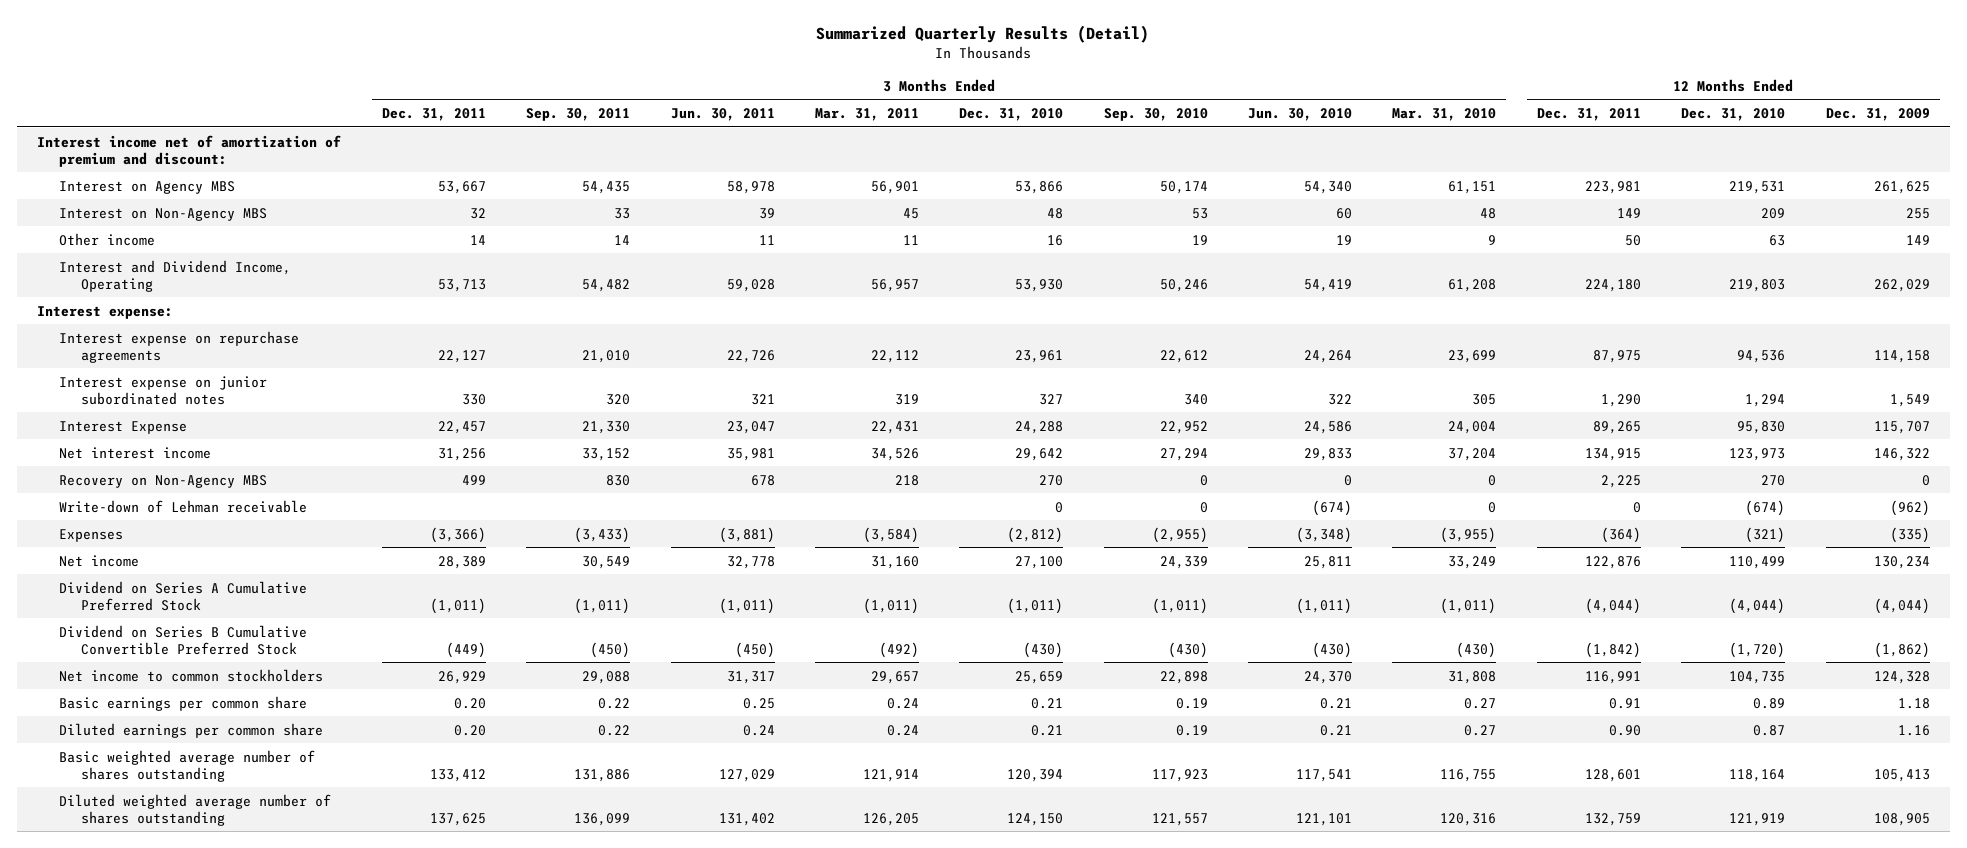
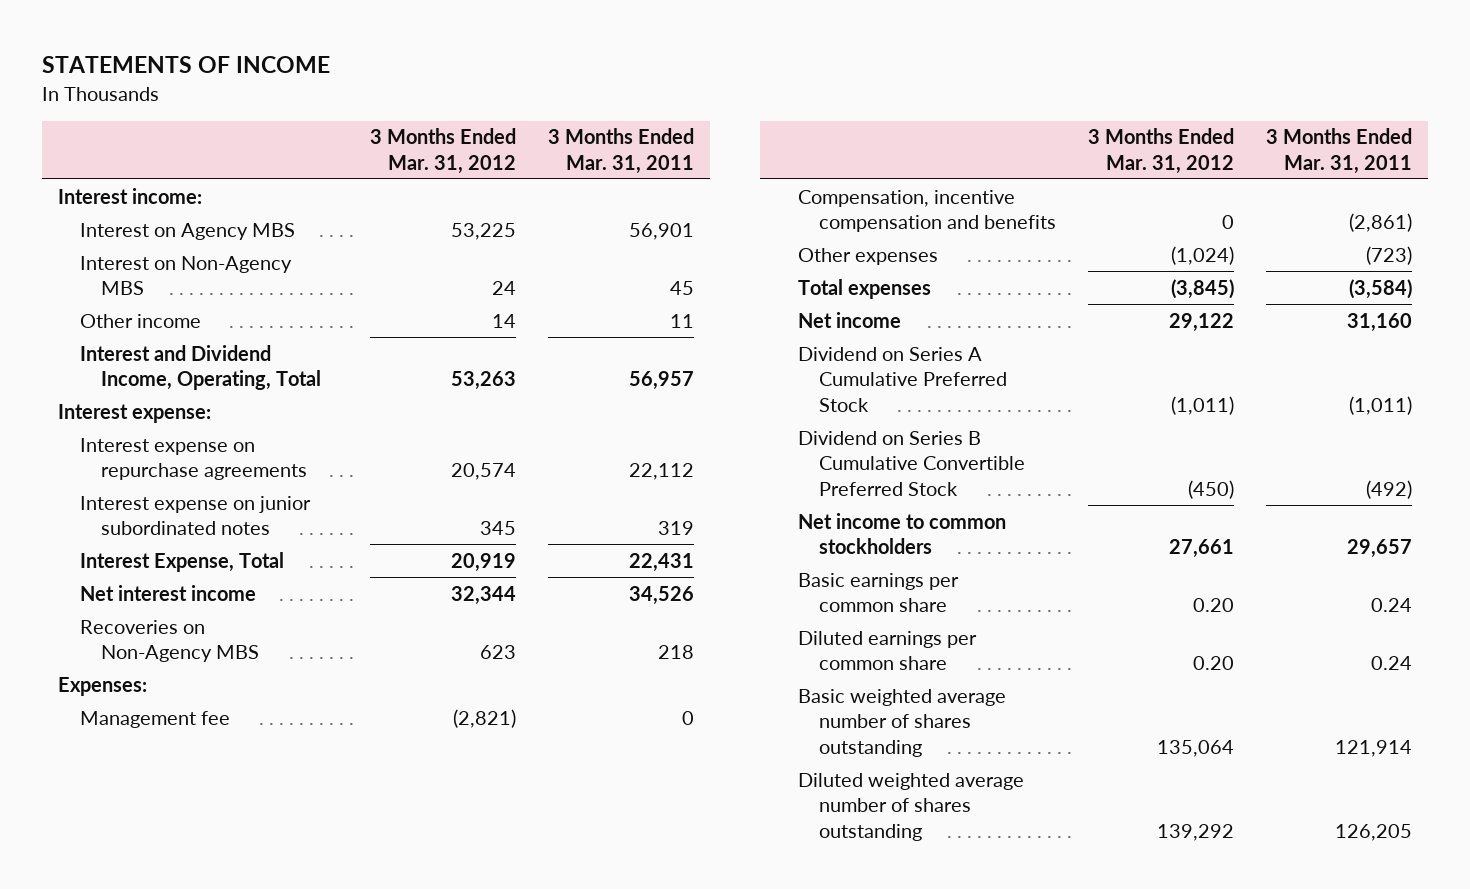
- Summarized Quarterly Results (Detail)
+ STATEMENTS OF INCOME
- | 3 Months Ended Dec. 31, 2011 | 3 Months Ended Sep. 30, 2011 | 3 Months Ended Jun. 30, 2011 | 3 Months Ended Mar. 31, 2011 | 3 Months Ended Dec. 31, 2010 | 3 Months Ended Sep. 30, 2010 | 3 Months Ended Jun. 30, 2010 | 3 Months Ended Mar. 31, 2010 | 12 Months Ended Dec. 31, 2011 | 12 Months Ended Dec. 31, 2010 | 12 Months Ended Dec. 31, 2009
+ | 3 Months Ended Mar. 31, 2012 | 3 Months Ended Mar. 31, 2011
- Interest income net of amortization of premium and discount:
+ Interest income:
- Interest and Dividend Income, Operating | 53,713 | 54,482 | 59,028 | 56,957 | 53,930 | 50,246 | 54,419 | 61,208 | 224,180 | 219,803 | 262,029
+ Interest and Dividend Income, Operating, Total | 53,263 | 56,957
- Interest Expense | 22,457 | 21,330 | 23,047 | 22,431 | 24,288 | 22,952 | 24,586 | 24,004 | 89,265 | 95,830 | 115,707
+ Interest Expense, Total | 20,919 | 22,431
- Recovery on Non-Agency MBS | 499 | 830 | 678 | 218 | 270 | 0 | 0 | 0 | 2,225 | 270 | 0
- Write-down of Lehman receivable | | | | | 0 | 0 | (674) | 0 | 0 | (674) | (962)
- Expenses | (3,366) | (3,433) | (3,881) | (3,584) | (2,812) | (2,955) | (3,348) | (3,955) | (364) | (321) | (335)
+ Recoveries on Non-Agency MBS | 623 | 218
+ Expenses:
+ Management fee | (2,821) | 0
+ Compensation, incentive compensation and benefits | 0 | (2,861)
+ Other expenses | (1,024) | (723)
+ Total expenses | (3,845) | (3,584)

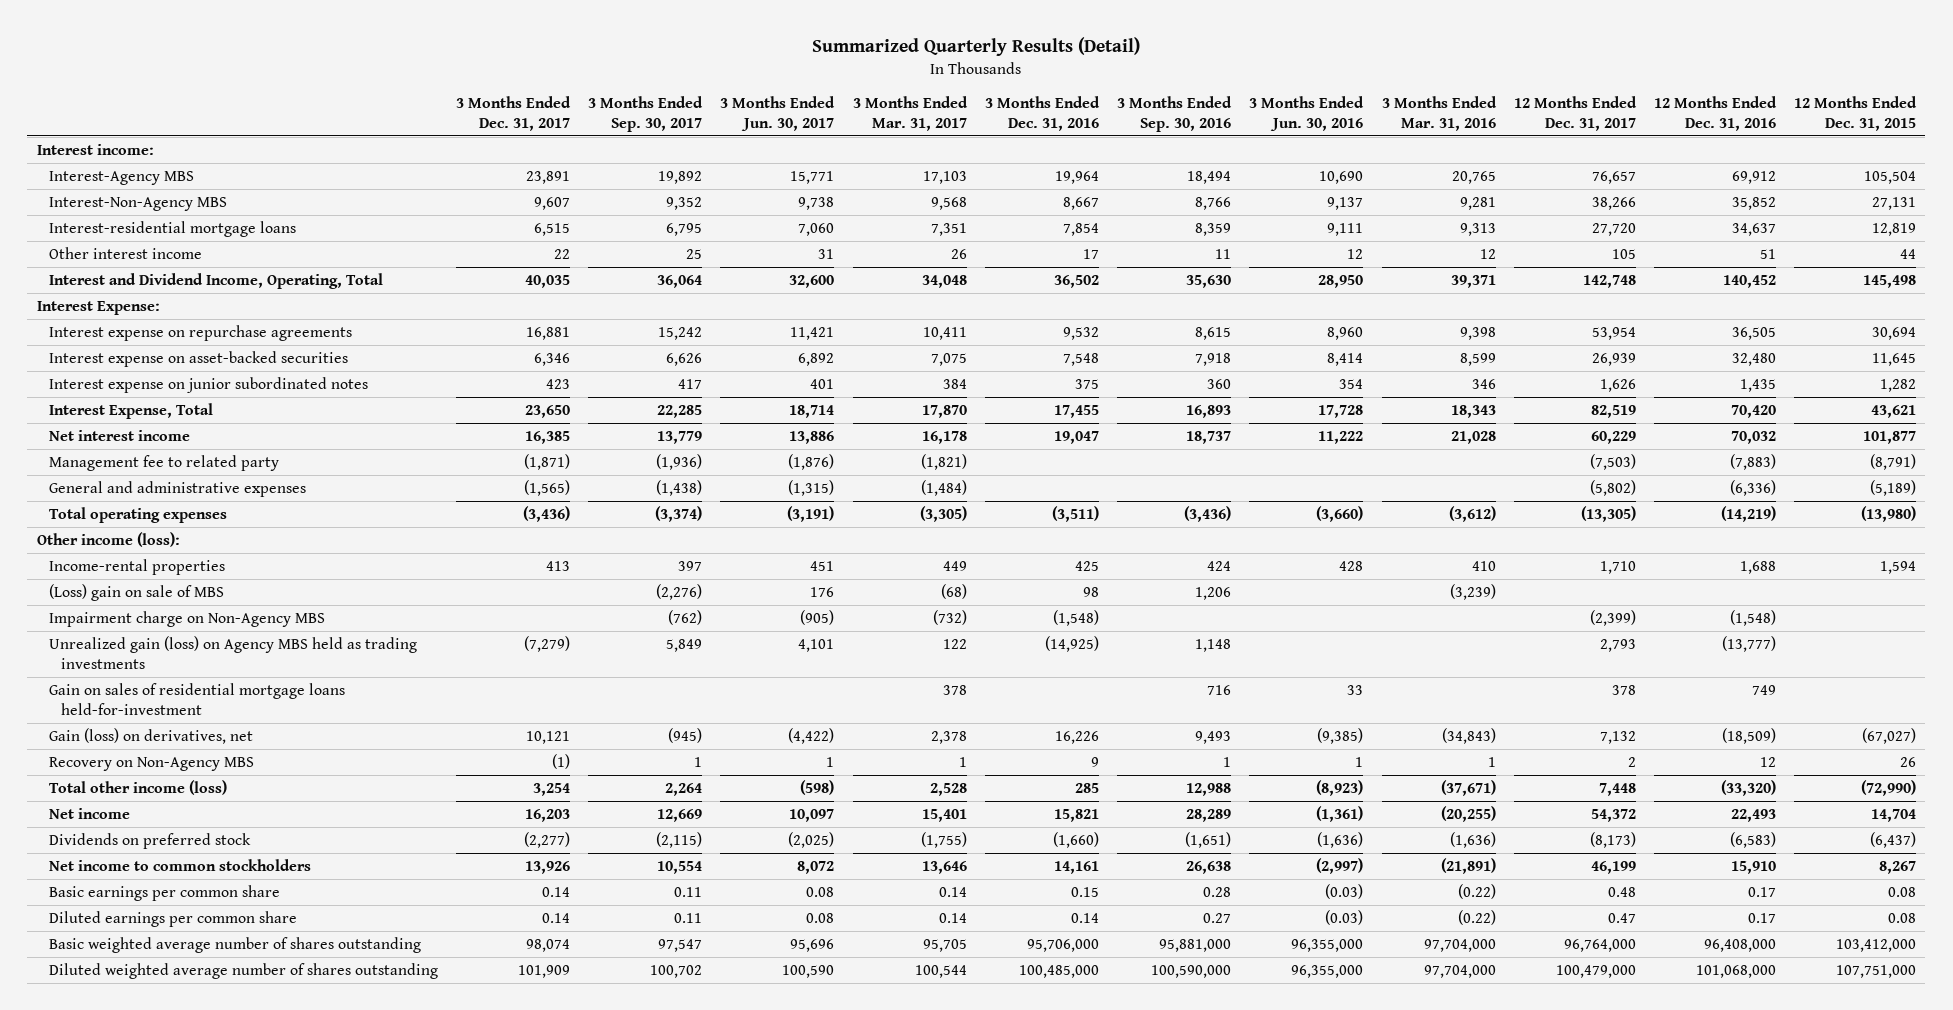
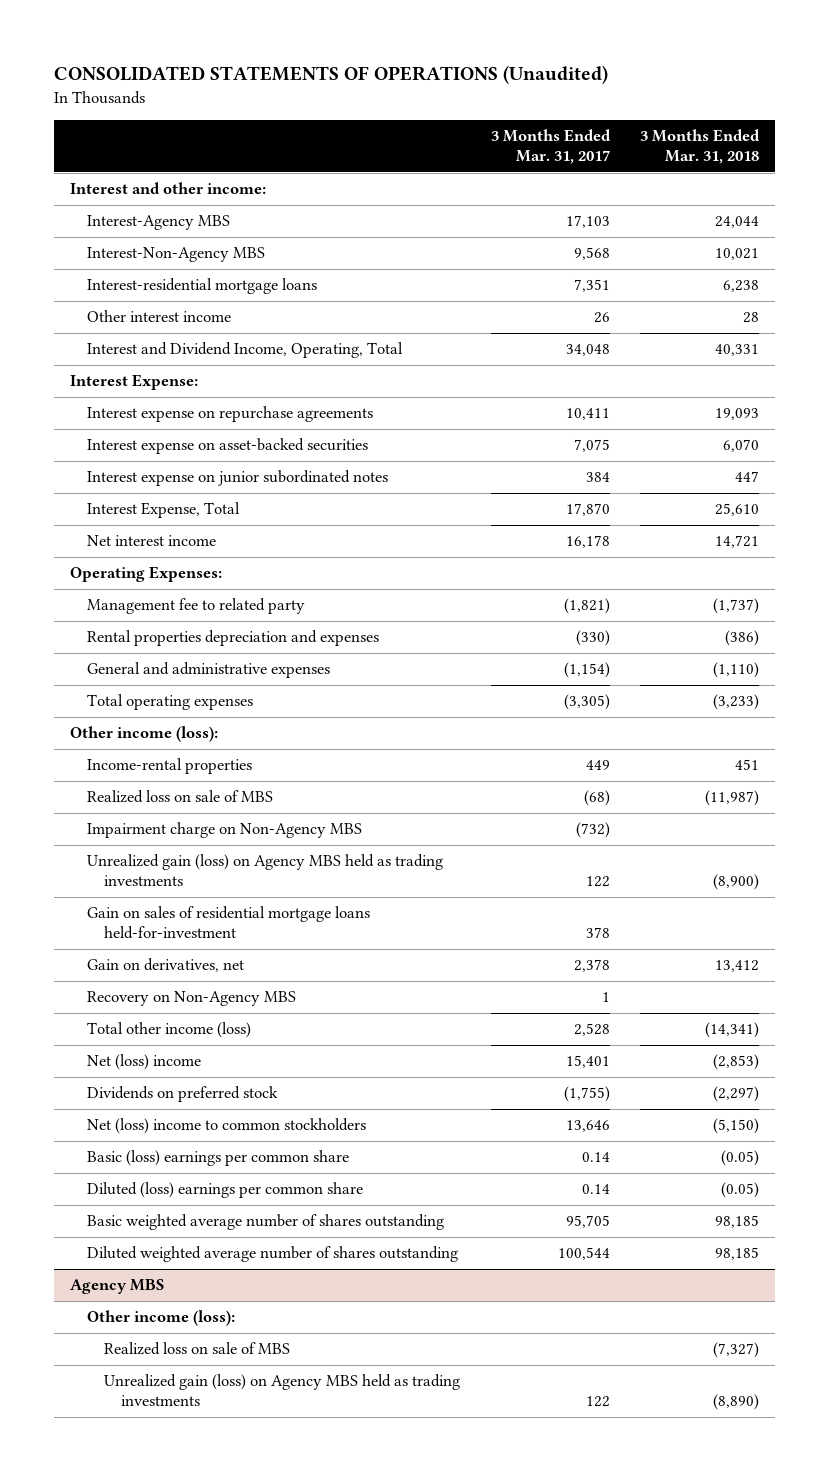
- Summarized Quarterly Results (Detail)
+ CONSOLIDATED STATEMENTS OF OPERATIONS (Unaudited)
- | 3 Months Ended Dec. 31, 2017 | 3 Months Ended Sep. 30, 2017 | 3 Months Ended Jun. 30, 2017 | 3 Months Ended Mar. 31, 2017 | 3 Months Ended Dec. 31, 2016 | 3 Months Ended Sep. 30, 2016 | 3 Months Ended Jun. 30, 2016 | 3 Months Ended Mar. 31, 2016 | 12 Months Ended Dec. 31, 2017 | 12 Months Ended Dec. 31, 2016 | 12 Months Ended Dec. 31, 2015
+ | 3 Months Ended Mar. 31, 2017 | 3 Months Ended Mar. 31, 2018
- Interest income:
+ Interest and other income:
+ Operating Expenses:
- General and administrative expenses | (1,565) | (1,438) | (1,315) | (1,484) | | | | | (5,802) | (6,336) | (5,189)
+ Rental properties depreciation and expenses | (330) | (386)
+ General and administrative expenses | (1,154) | (1,110)
- (Loss) gain on sale of MBS | | (2,276) | 176 | (68) | 98 | 1,206 | | (3,239) | | |
+ Realized loss on sale of MBS | (68) | (11,987)
- Gain (loss) on derivatives, net | 10,121 | (945) | (4,422) | 2,378 | 16,226 | 9,493 | (9,385) | (34,843) | 7,132 | (18,509) | (67,027)
+ Gain on derivatives, net | 2,378 | 13,412
- Net income | 16,203 | 12,669 | 10,097 | 15,401 | 15,821 | 28,289 | (1,361) | (20,255) | 54,372 | 22,493 | 14,704
+ Net (loss) income | 15,401 | (2,853)
- Net income to common stockholders | 13,926 | 10,554 | 8,072 | 13,646 | 14,161 | 26,638 | (2,997) | (21,891) | 46,199 | 15,910 | 8,267
- Basic earnings per common share | 0.14 | 0.11 | 0.08 | 0.14 | 0.15 | 0.28 | (0.03) | (0.22) | 0.48 | 0.17 | 0.08
- Diluted earnings per common share | 0.14 | 0.11 | 0.08 | 0.14 | 0.14 | 0.27 | (0.03) | (0.22) | 0.47 | 0.17 | 0.08
+ Net (loss) income to common stockholders | 13,646 | (5,150)
+ Basic (loss) earnings per common share | 0.14 | (0.05)
+ Diluted (loss) earnings per common share | 0.14 | (0.05)
+ Agency MBS
+ Other income (loss):
+ Realized loss on sale of MBS | | (7,327)
+ Unrealized gain (loss) on Agency MBS held as trading investments | 122 | (8,890)

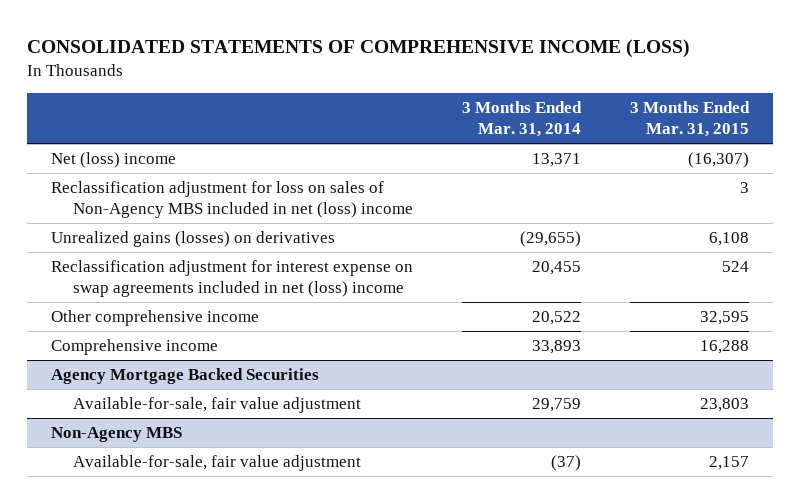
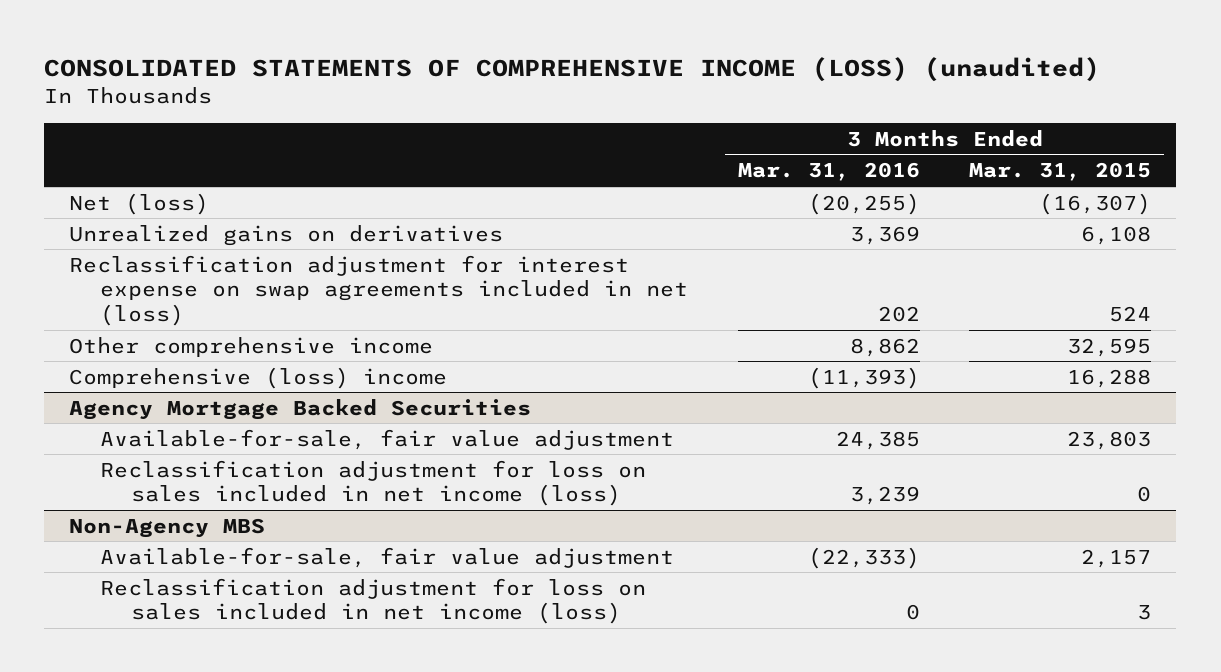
- CONSOLIDATED STATEMENTS OF COMPREHENSIVE INCOME (LOSS)
+ CONSOLIDATED STATEMENTS OF COMPREHENSIVE INCOME (LOSS) (unaudited)
- | 3 Months Ended Mar. 31, 2014 | 3 Months Ended Mar. 31, 2015
+ | 3 Months Ended Mar. 31, 2016 | 3 Months Ended Mar. 31, 2015
- Net (loss) income | 13,371 | (16,307)
- Reclassification adjustment for loss on sales of Non-Agency MBS included in net (loss) income | | 3
- Unrealized gains (losses) on derivatives | (29,655) | 6,108
- Reclassification adjustment for interest expense on swap agreements included in net (loss) income | 20,455 | 524
+ Net (loss) | (20,255) | (16,307)
+ Unrealized gains on derivatives | 3,369 | 6,108
+ Reclassification adjustment for interest expense on swap agreements included in net (loss) | 202 | 524
- Comprehensive income | 33,893 | 16,288
+ Comprehensive (loss) income | (11,393) | 16,288
@ Agency Mortgage Backed Securities
+ Reclassification adjustment for loss on sales included in net income (loss) | 3,239 | 0
@ Non-Agency MBS
+ Reclassification adjustment for loss on sales included in net income (loss) | 0 | 3

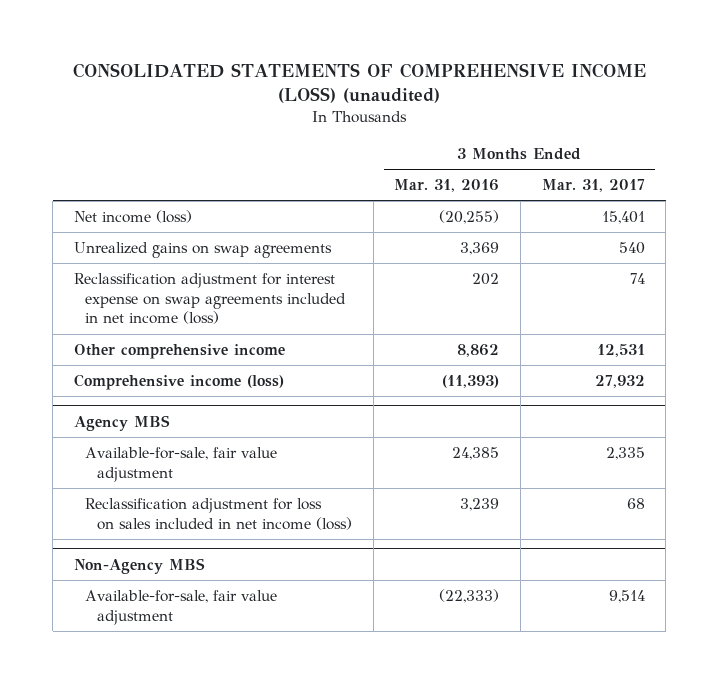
- | 3 Months Ended Mar. 31, 2016 | 3 Months Ended Mar. 31, 2015
+ | 3 Months Ended Mar. 31, 2016 | 3 Months Ended Mar. 31, 2017
- Net (loss) | (20,255) | (16,307)
- Unrealized gains on derivatives | 3,369 | 6,108
- Reclassification adjustment for interest expense on swap agreements included in net (loss) | 202 | 524
+ Net income (loss) | (20,255) | 15,401
+ Unrealized gains on swap agreements | 3,369 | 540
+ Reclassification adjustment for interest expense on swap agreements included in net income (loss) | 202 | 74
- Comprehensive (loss) income | (11,393) | 16,288
- Agency Mortgage Backed Securities
+ Comprehensive income (loss) | (11,393) | 27,932
+ Agency MBS
@ Non-Agency MBS
- Reclassification adjustment for loss on sales included in net income (loss) | 0 | 3

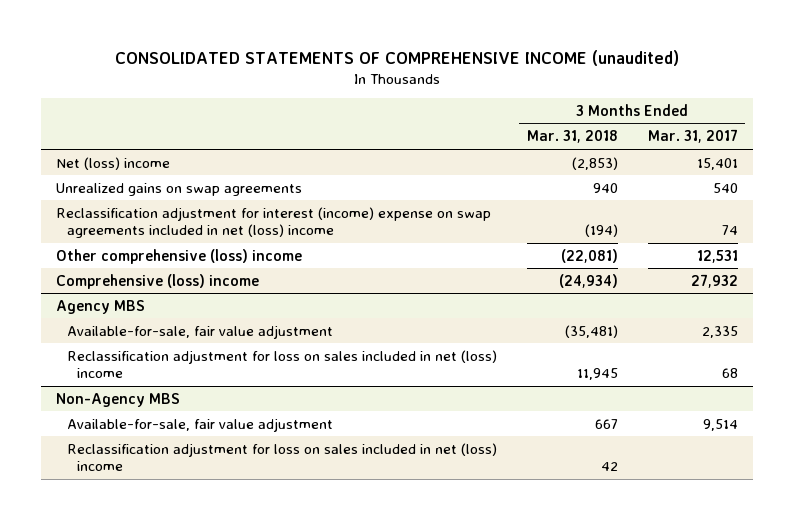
- CONSOLIDATED STATEMENTS OF COMPREHENSIVE INCOME (LOSS) (unaudited)
+ CONSOLIDATED STATEMENTS OF COMPREHENSIVE INCOME (unaudited)
- | 3 Months Ended Mar. 31, 2016 | 3 Months Ended Mar. 31, 2017
+ | 3 Months Ended Mar. 31, 2018 | 3 Months Ended Mar. 31, 2017
- Net income (loss) | (20,255) | 15,401
+ Net (loss) income | (2,853) | 15,401
- Reclassification adjustment for interest expense on swap agreements included in net income (loss) | 202 | 74
- Other comprehensive income | 8,862 | 12,531
- Comprehensive income (loss) | (11,393) | 27,932
+ Reclassification adjustment for interest (income) expense on swap agreements included in net (loss) income | (194) | 74
+ Other comprehensive (loss) income | (22,081) | 12,531
+ Comprehensive (loss) income | (24,934) | 27,932
@ Agency MBS
- Reclassification adjustment for loss on sales included in net income (loss) | 3,239 | 68
+ Reclassification adjustment for loss on sales included in net (loss) income | 11,945 | 68
@ Non-Agency MBS
+ Reclassification adjustment for loss on sales included in net (loss) income | 42 |

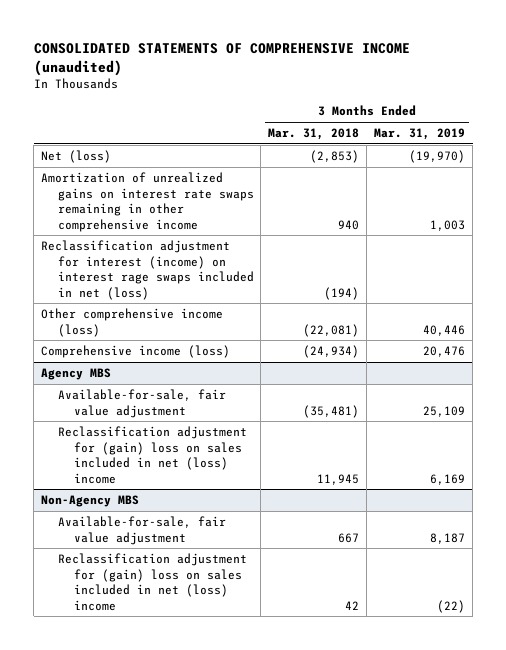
- | 3 Months Ended Mar. 31, 2018 | 3 Months Ended Mar. 31, 2017
+ | 3 Months Ended Mar. 31, 2018 | 3 Months Ended Mar. 31, 2019
- Net (loss) income | (2,853) | 15,401
- Unrealized gains on swap agreements | 940 | 540
- Reclassification adjustment for interest (income) expense on swap agreements included in net (loss) income | (194) | 74
- Other comprehensive (loss) income | (22,081) | 12,531
- Comprehensive (loss) income | (24,934) | 27,932
+ Net (loss) | (2,853) | (19,970)
+ Amortization of unrealized gains on interest rate swaps remaining in other comprehensive income | 940 | 1,003
+ Reclassification adjustment for interest (income) on interest rage swaps included in net (loss) | (194) |
+ Other comprehensive income (loss) | (22,081) | 40,446
+ Comprehensive income (loss) | (24,934) | 20,476
@ Agency MBS
- Reclassification adjustment for loss on sales included in net (loss) income | 11,945 | 68
+ Reclassification adjustment for (gain) loss on sales included in net (loss) income | 11,945 | 6,169
@ Non-Agency MBS
- Reclassification adjustment for loss on sales included in net (loss) income | 42 |
+ Reclassification adjustment for (gain) loss on sales included in net (loss) income | 42 | (22)

